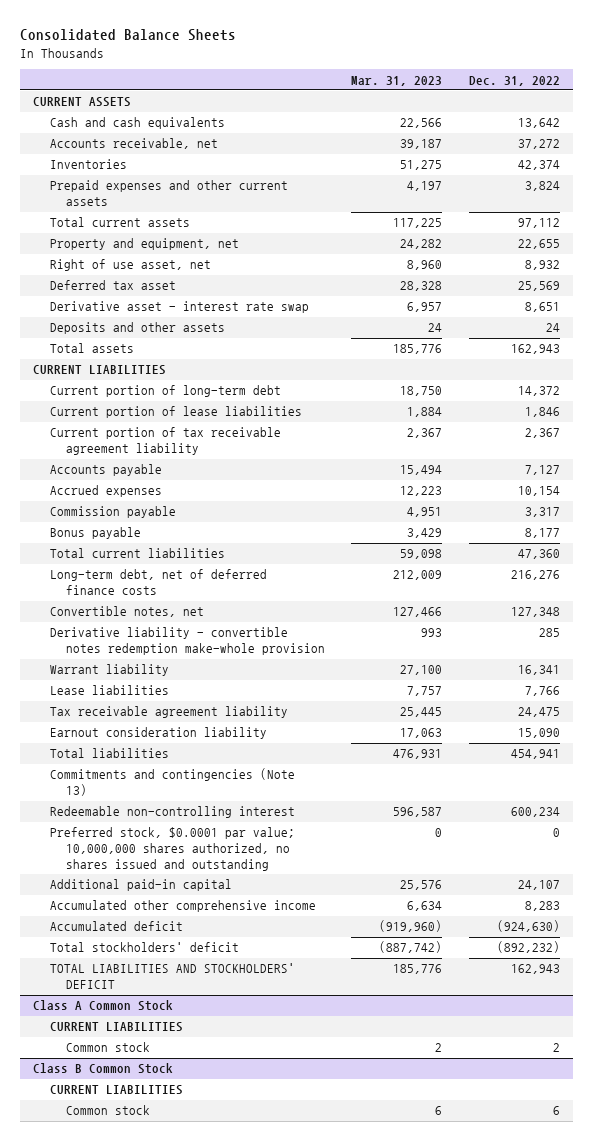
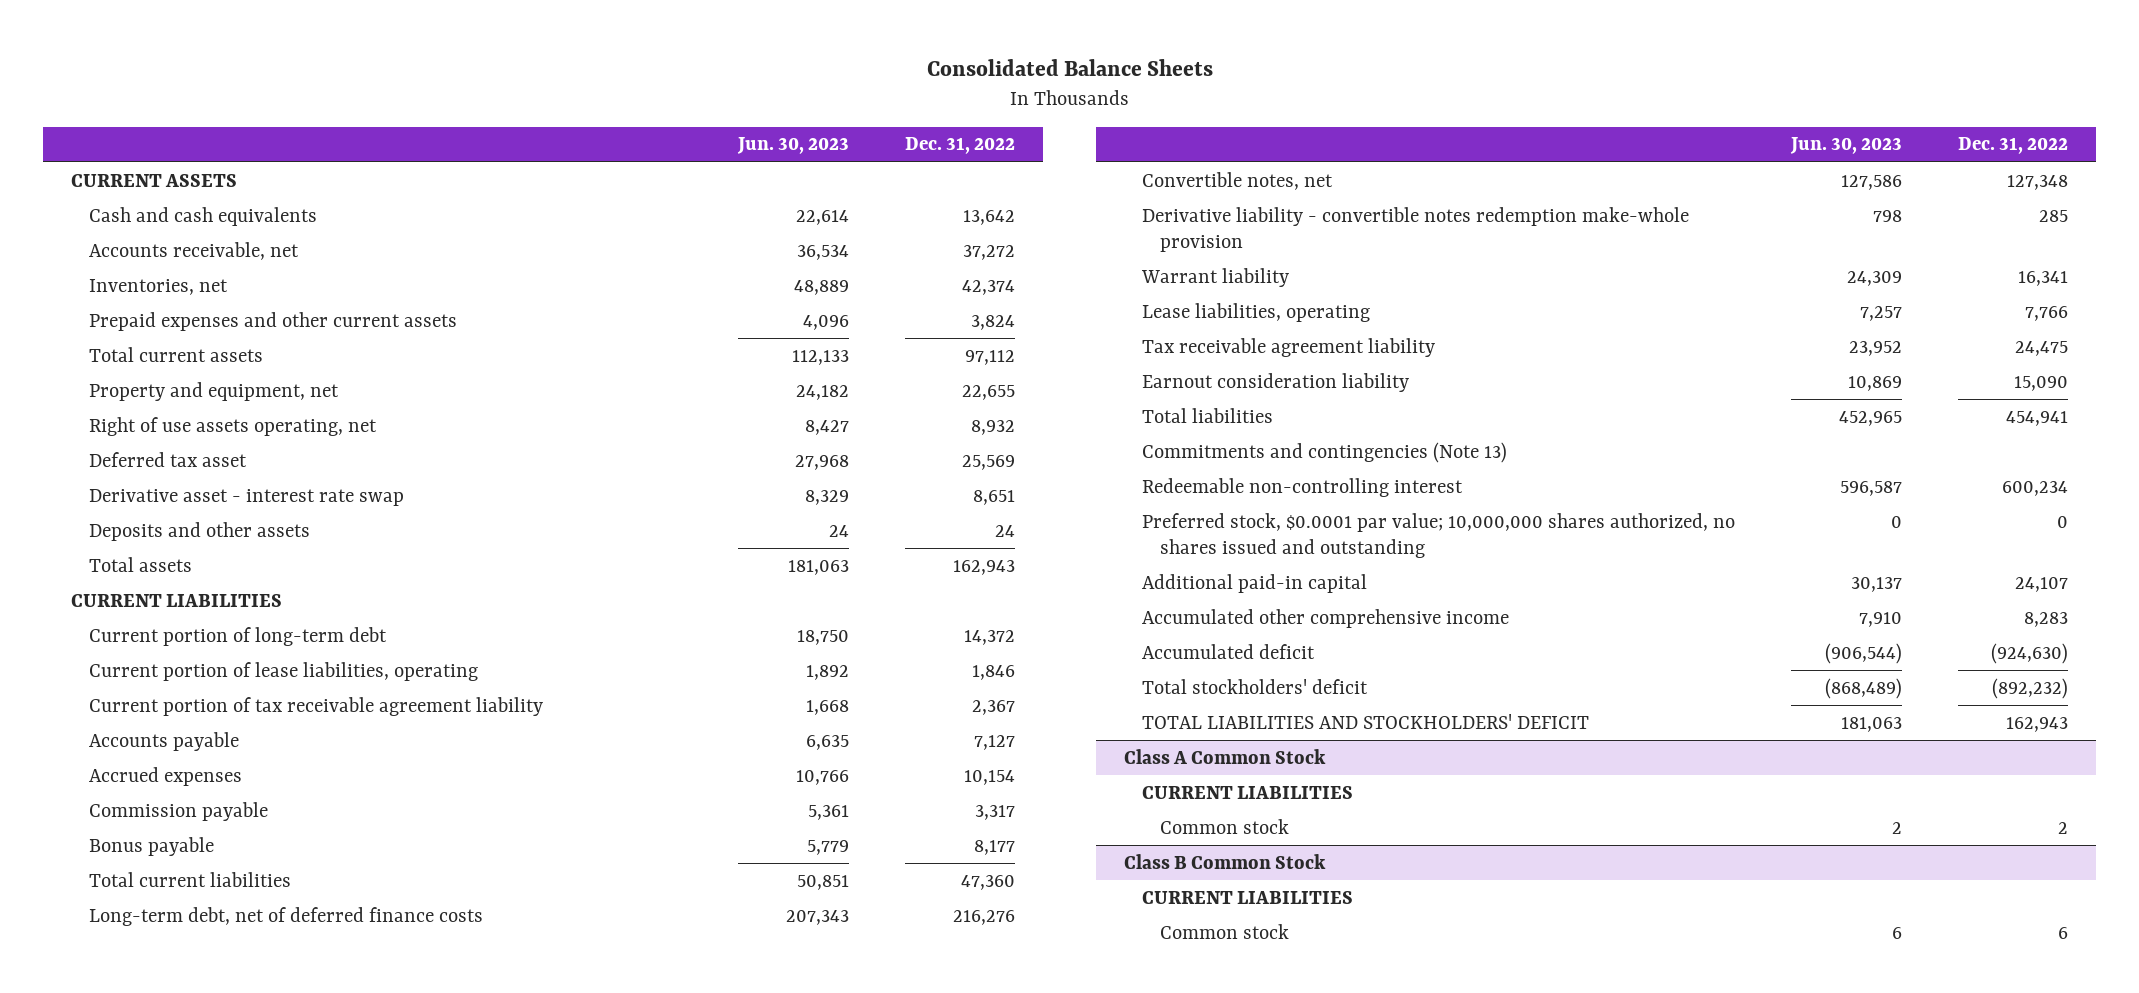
- | Mar. 31, 2023 | Dec. 31, 2022
+ | Jun. 30, 2023 | Dec. 31, 2022
- Inventories | 51,275 | 42,374
+ Inventories, net | 48,889 | 42,374
- Right of use asset, net | 8,960 | 8,932
+ Right of use assets operating, net | 8,427 | 8,932
- Current portion of lease liabilities | 1,884 | 1,846
+ Current portion of lease liabilities, operating | 1,892 | 1,846
- Lease liabilities | 7,757 | 7,766
+ Lease liabilities, operating | 7,257 | 7,766

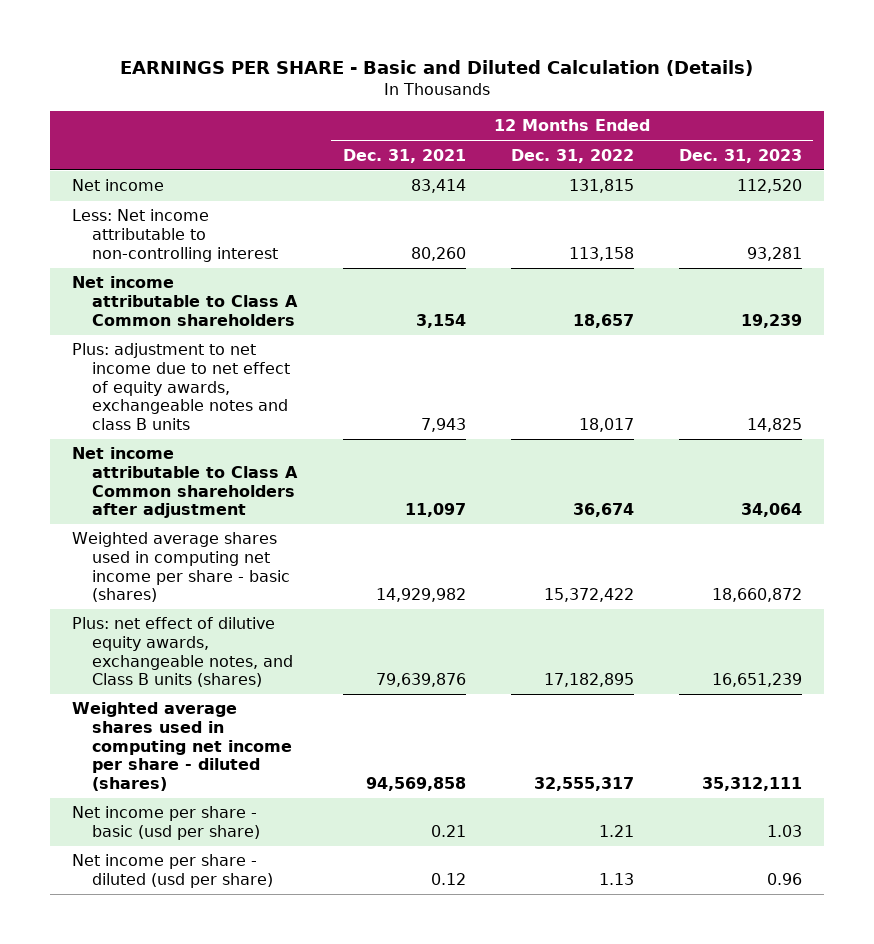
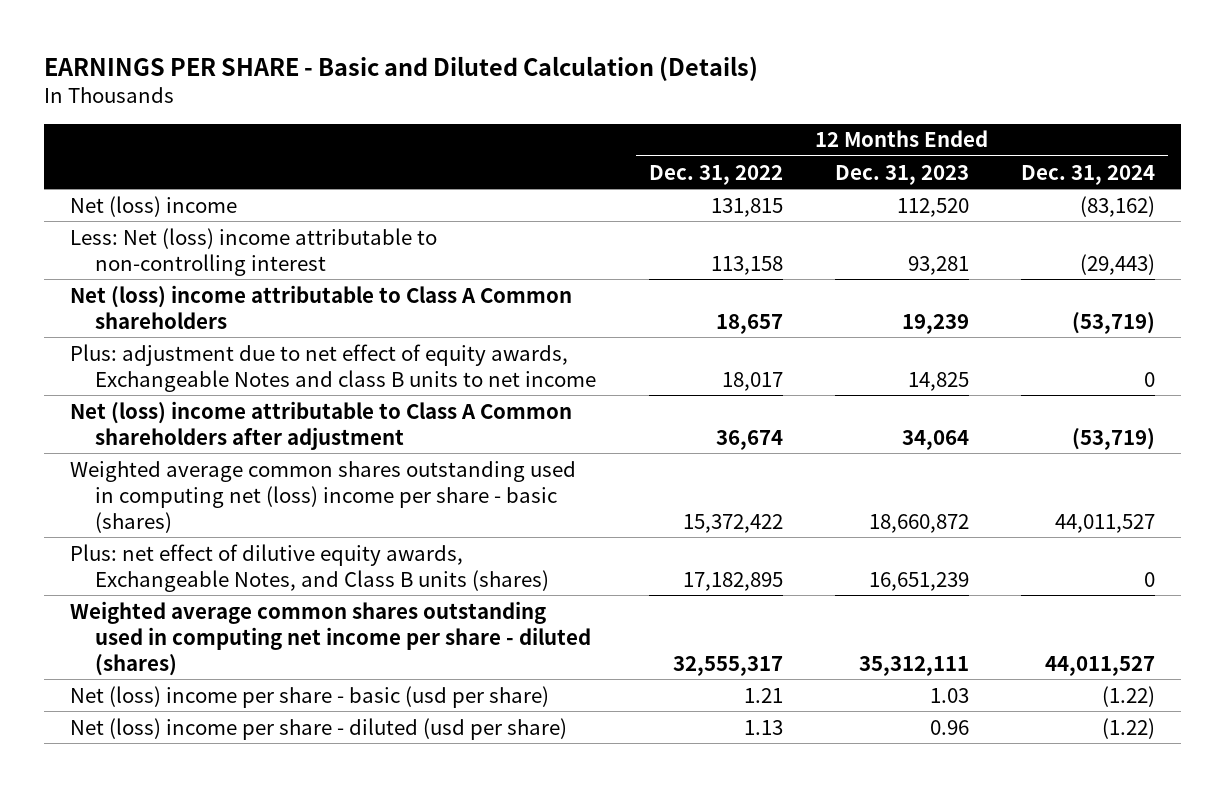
- | 12 Months Ended Dec. 31, 2021 | 12 Months Ended Dec. 31, 2022 | 12 Months Ended Dec. 31, 2023
+ | 12 Months Ended Dec. 31, 2022 | 12 Months Ended Dec. 31, 2023 | 12 Months Ended Dec. 31, 2024
- Net income | 83,414 | 131,815 | 112,520
- Less: Net income attributable to non-controlling interest | 80,260 | 113,158 | 93,281
- Net income attributable to Class A Common shareholders | 3,154 | 18,657 | 19,239
- Plus: adjustment to net income due to net effect of equity awards, exchangeable notes and class B units | 7,943 | 18,017 | 14,825
- Net income attributable to Class A Common shareholders after adjustment | 11,097 | 36,674 | 34,064
- Weighted average shares used in computing net income per share - basic (shares) | 14,929,982 | 15,372,422 | 18,660,872
- Plus: net effect of dilutive equity awards, exchangeable notes, and Class B units (shares) | 79,639,876 | 17,182,895 | 16,651,239
- Weighted average shares used in computing net income per share - diluted (shares) | 94,569,858 | 32,555,317 | 35,312,111
- Net income per share - basic (usd per share) | 0.21 | 1.21 | 1.03
- Net income per share - diluted (usd per share) | 0.12 | 1.13 | 0.96
+ Net (loss) income | 131,815 | 112,520 | (83,162)
+ Less: Net (loss) income attributable to non-controlling interest | 113,158 | 93,281 | (29,443)
+ Net (loss) income attributable to Class A Common shareholders | 18,657 | 19,239 | (53,719)
+ Plus: adjustment due to net effect of equity awards, Exchangeable Notes and class B units to net income | 18,017 | 14,825 | 0
+ Net (loss) income attributable to Class A Common shareholders after adjustment | 36,674 | 34,064 | (53,719)
+ Weighted average common shares outstanding used in computing net (loss) income per share - basic (shares) | 15,372,422 | 18,660,872 | 44,011,527
+ Plus: net effect of dilutive equity awards, Exchangeable Notes, and Class B units (shares) | 17,182,895 | 16,651,239 | 0
+ Weighted average common shares outstanding used in computing net income per share - diluted (shares) | 32,555,317 | 35,312,111 | 44,011,527
+ Net (loss) income per share - basic (usd per share) | 1.21 | 1.03 | (1.22)
+ Net (loss) income per share - diluted (usd per share) | 1.13 | 0.96 | (1.22)

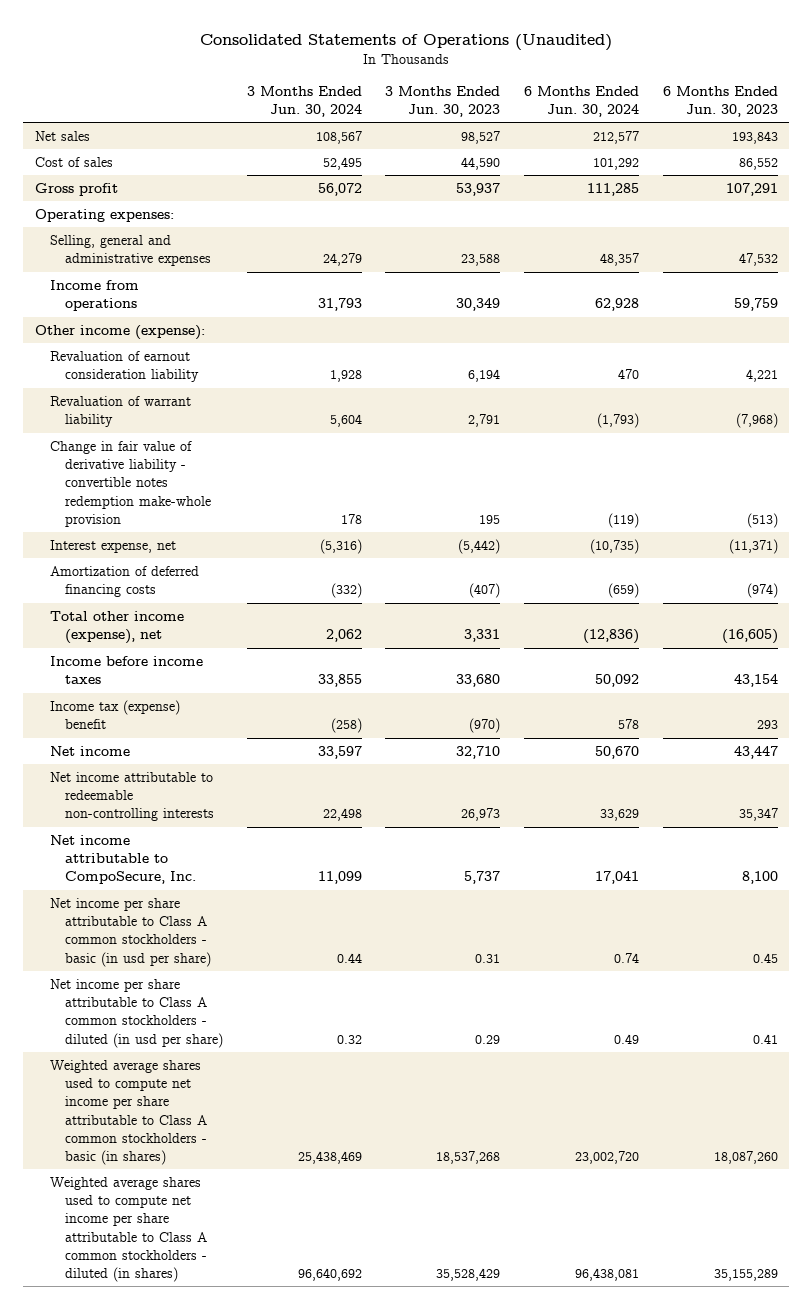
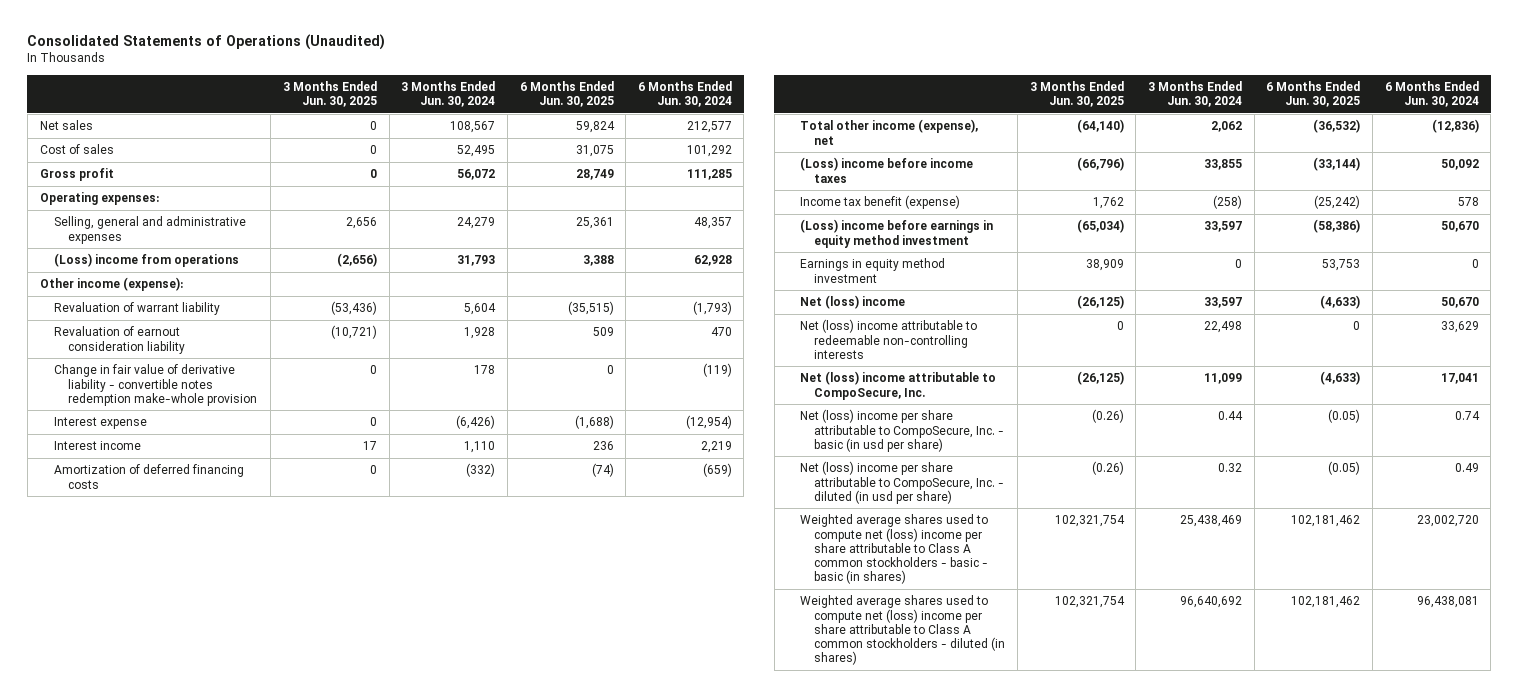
- | 3 Months Ended Jun. 30, 2024 | 3 Months Ended Jun. 30, 2023 | 6 Months Ended Jun. 30, 2024 | 6 Months Ended Jun. 30, 2023
+ | 3 Months Ended Jun. 30, 2025 | 3 Months Ended Jun. 30, 2024 | 6 Months Ended Jun. 30, 2025 | 6 Months Ended Jun. 30, 2024
- Income from operations | 31,793 | 30,349 | 62,928 | 59,759
+ (Loss) income from operations | (2,656) | 31,793 | 3,388 | 62,928
moved down: Revaluation of earnout consideration liability | (10,721) | 1,928 | 509 | 470
- Interest expense, net | (5,316) | (5,442) | (10,735) | (11,371)
+ Interest expense | 0 | (6,426) | (1,688) | (12,954)
+ Interest income | 17 | 1,110 | 236 | 2,219
- Income before income taxes | 33,855 | 33,680 | 50,092 | 43,154
- Income tax (expense) benefit | (258) | (970) | 578 | 293
- Net income | 33,597 | 32,710 | 50,670 | 43,447
- Net income attributable to redeemable non-controlling interests | 22,498 | 26,973 | 33,629 | 35,347
- Net income attributable to CompoSecure, Inc. | 11,099 | 5,737 | 17,041 | 8,100
- Net income per share attributable to Class A common stockholders - basic (in usd per share) | 0.44 | 0.31 | 0.74 | 0.45
- Net income per share attributable to Class A common stockholders - diluted (in usd per share) | 0.32 | 0.29 | 0.49 | 0.41
- Weighted average shares used to compute net income per share attributable to Class A common stockholders - basic (in shares) | 25,438,469 | 18,537,268 | 23,002,720 | 18,087,260
- Weighted average shares used to compute net income per share attributable to Class A common stockholders - diluted (in shares) | 96,640,692 | 35,528,429 | 96,438,081 | 35,155,289
+ (Loss) income before income taxes | (66,796) | 33,855 | (33,144) | 50,092
+ Income tax benefit (expense) | 1,762 | (258) | (25,242) | 578
+ (Loss) income before earnings in equity method investment | (65,034) | 33,597 | (58,386) | 50,670
+ Earnings in equity method investment | 38,909 | 0 | 53,753 | 0
+ Net (loss) income | (26,125) | 33,597 | (4,633) | 50,670
+ Net (loss) income attributable to redeemable non-controlling interests | 0 | 22,498 | 0 | 33,629
+ Net (loss) income attributable to CompoSecure, Inc. | (26,125) | 11,099 | (4,633) | 17,041
+ Net (loss) income per share attributable to CompoSecure, Inc. - basic (in usd per share) | (0.26) | 0.44 | (0.05) | 0.74
+ Net (loss) income per share attributable to CompoSecure, Inc. - diluted (in usd per share) | (0.26) | 0.32 | (0.05) | 0.49
+ Weighted average shares used to compute net (loss) income per share attributable to Class A common stockholders - basic - basic (in shares) | 102,321,754 | 25,438,469 | 102,181,462 | 23,002,720
+ Weighted average shares used to compute net (loss) income per share attributable to Class A common stockholders - diluted (in shares) | 102,321,754 | 96,640,692 | 102,181,462 | 96,438,081

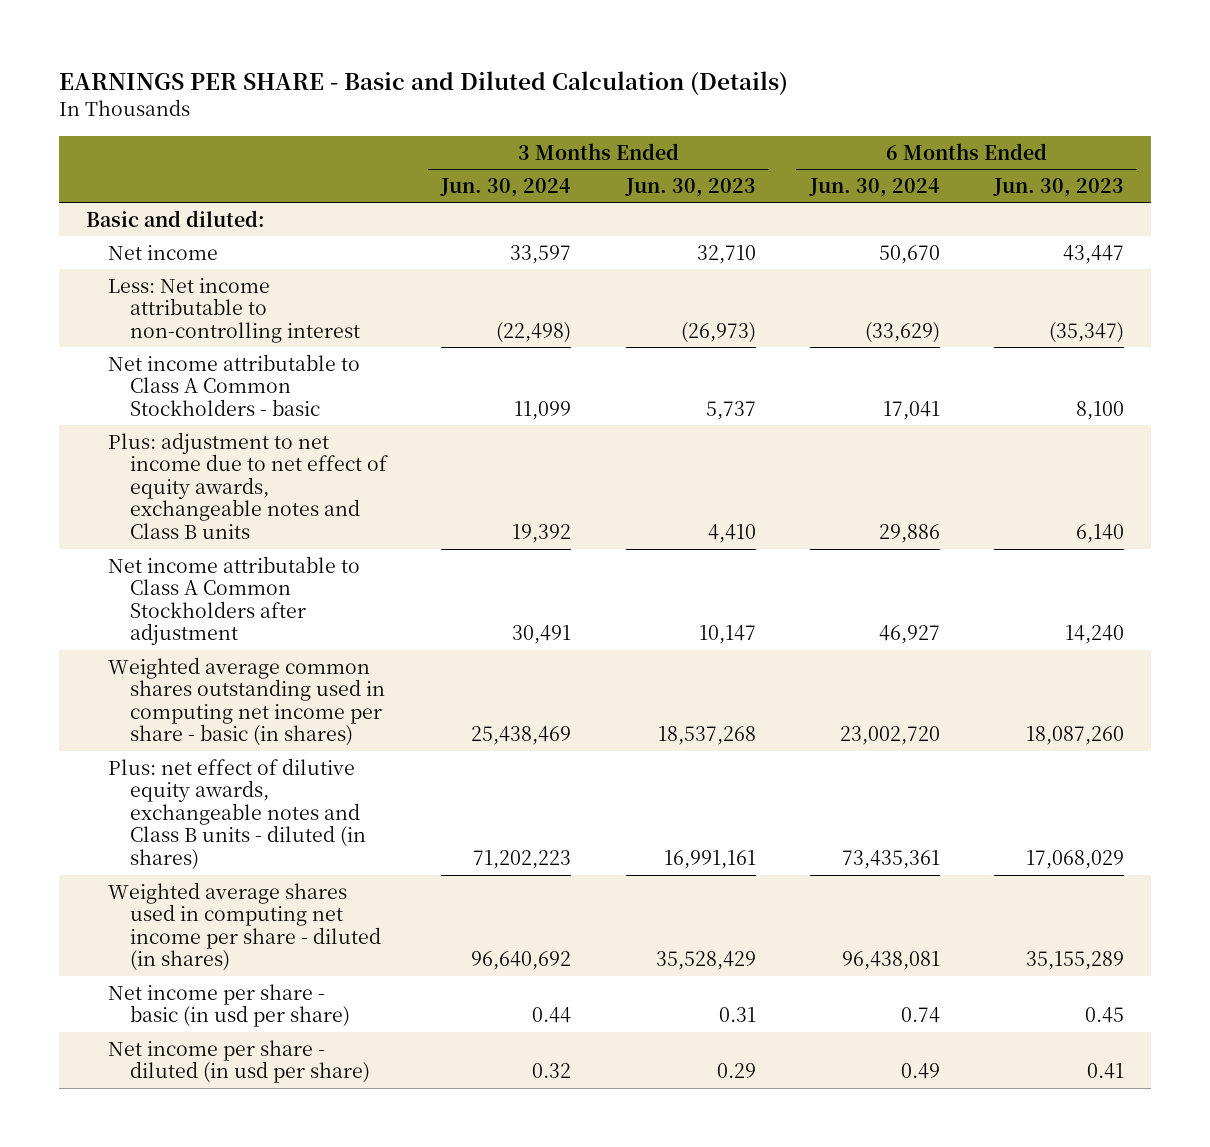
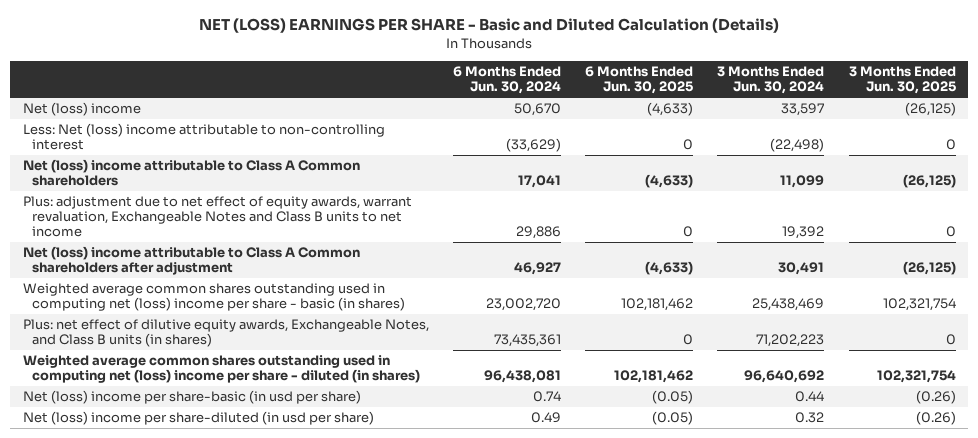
- EARNINGS PER SHARE - Basic and Diluted Calculation (Details)
+ NET (LOSS) EARNINGS PER SHARE - Basic and Diluted Calculation (Details)
- | 3 Months Ended Jun. 30, 2024 | 3 Months Ended Jun. 30, 2023 | 6 Months Ended Jun. 30, 2024 | 6 Months Ended Jun. 30, 2023
+ | 6 Months Ended Jun. 30, 2024 | 6 Months Ended Jun. 30, 2025 | 3 Months Ended Jun. 30, 2024 | 3 Months Ended Jun. 30, 2025
- Basic and diluted:
- Net income | 33,597 | 32,710 | 50,670 | 43,447
- Less: Net income attributable to non-controlling interest | (22,498) | (26,973) | (33,629) | (35,347)
- Net income attributable to Class A Common Stockholders - basic | 11,099 | 5,737 | 17,041 | 8,100
- Plus: adjustment to net income due to net effect of equity awards, exchangeable notes and Class B units | 19,392 | 4,410 | 29,886 | 6,140
- Net income attributable to Class A Common Stockholders after adjustment | 30,491 | 10,147 | 46,927 | 14,240
- Weighted average common shares outstanding used in computing net income per share - basic (in shares) | 25,438,469 | 18,537,268 | 23,002,720 | 18,087,260
- Plus: net effect of dilutive equity awards, exchangeable notes and Class B units - diluted (in shares) | 71,202,223 | 16,991,161 | 73,435,361 | 17,068,029
- Weighted average shares used in computing net income per share - diluted (in shares) | 96,640,692 | 35,528,429 | 96,438,081 | 35,155,289
- Net income per share - basic (in usd per share) | 0.44 | 0.31 | 0.74 | 0.45
- Net income per share - diluted (in usd per share) | 0.32 | 0.29 | 0.49 | 0.41
+ Net (loss) income | 50,670 | (4,633) | 33,597 | (26,125)
+ Less: Net (loss) income attributable to non-controlling interest | (33,629) | 0 | (22,498) | 0
+ Net (loss) income attributable to Class A Common shareholders | 17,041 | (4,633) | 11,099 | (26,125)
+ Plus: adjustment due to net effect of equity awards, warrant revaluation, Exchangeable Notes and Class B units to net income | 29,886 | 0 | 19,392 | 0
+ Net (loss) income attributable to Class A Common shareholders after adjustment | 46,927 | (4,633) | 30,491 | (26,125)
+ Weighted average common shares outstanding used in computing net (loss) income per share - basic (in shares) | 23,002,720 | 102,181,462 | 25,438,469 | 102,321,754
+ Plus: net effect of dilutive equity awards, Exchangeable Notes, and Class B units (in shares) | 73,435,361 | 0 | 71,202,223 | 0
+ Weighted average common shares outstanding used in computing net (loss) income per share - diluted (in shares) | 96,438,081 | 102,181,462 | 96,640,692 | 102,321,754
+ Net (loss) income per share-basic (in usd per share) | 0.74 | (0.05) | 0.44 | (0.26)
+ Net (loss) income per share-diluted (in usd per share) | 0.49 | (0.05) | 0.32 | (0.26)

